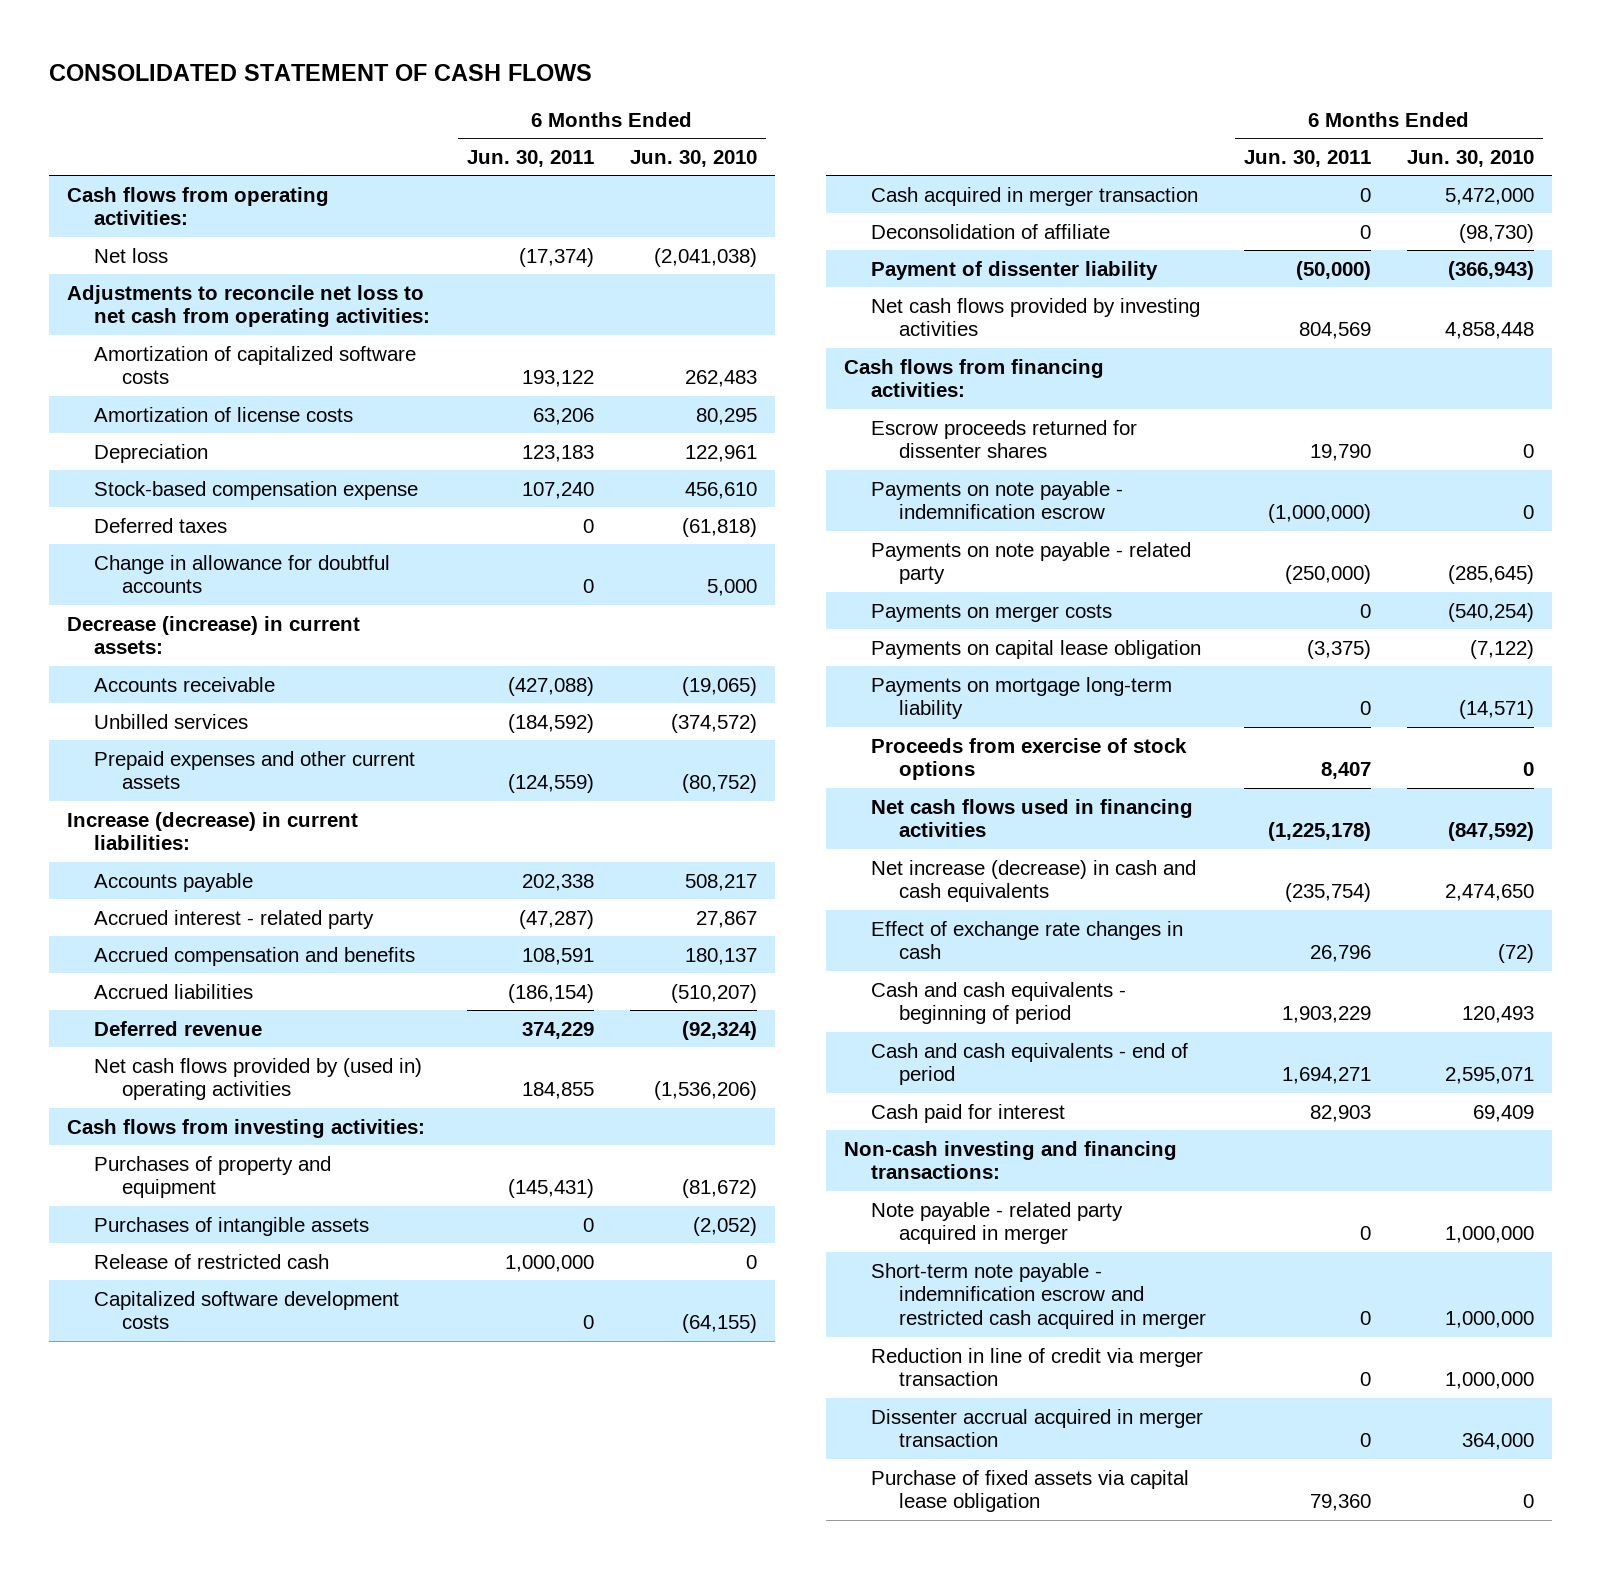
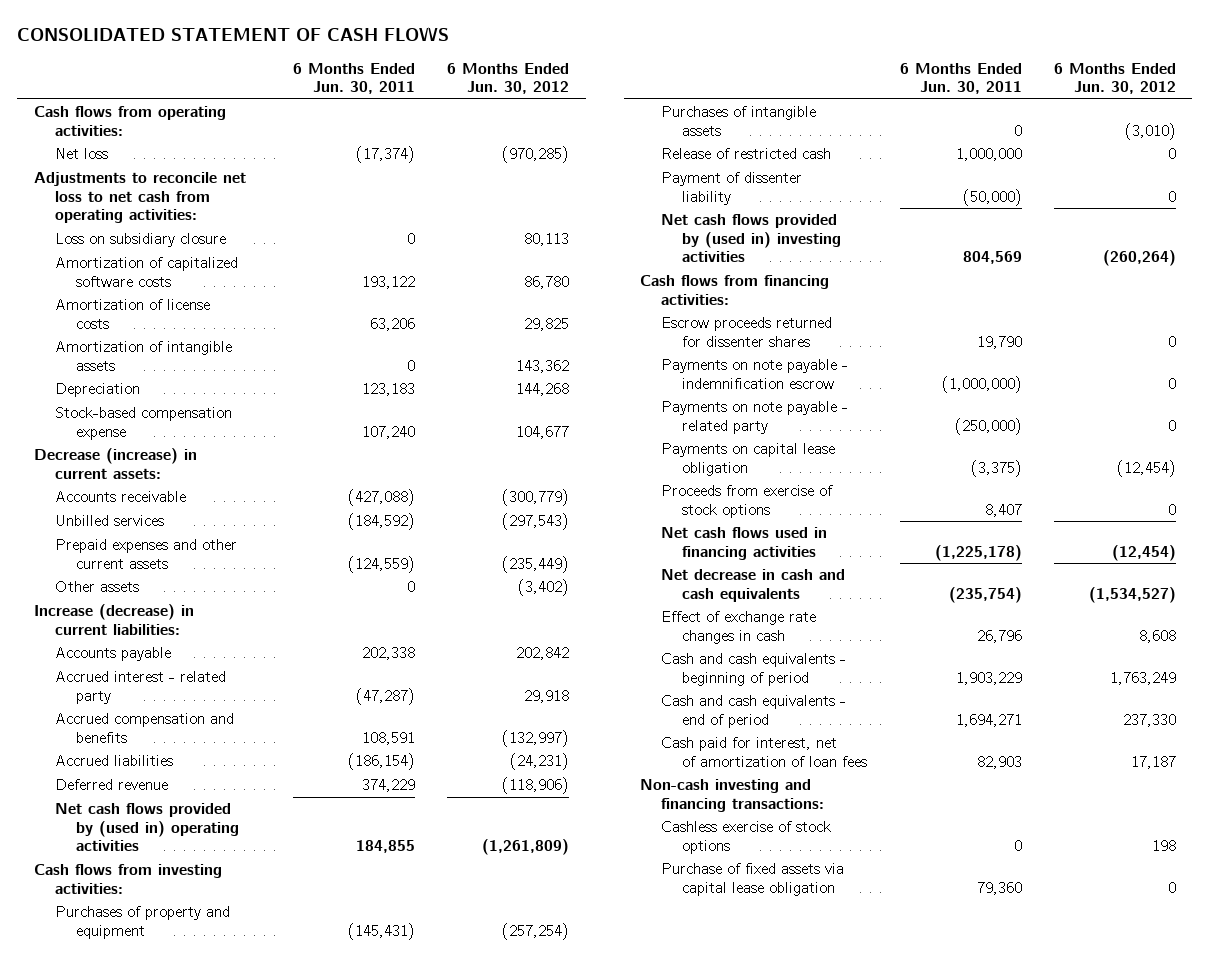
- | 6 Months Ended Jun. 30, 2011 | 6 Months Ended Jun. 30, 2010
+ | 6 Months Ended Jun. 30, 2011 | 6 Months Ended Jun. 30, 2012
+ Loss on subsidiary closure | 0 | 80,113
+ Amortization of intangible assets | 0 | 143,362
- Deferred taxes | 0 | (61,818)
- Change in allowance for doubtful accounts | 0 | 5,000
+ Other assets | 0 | (3,402)
- Capitalized software development costs | 0 | (64,155)
- Cash acquired in merger transaction | 0 | 5,472,000
- Deconsolidation of affiliate | 0 | (98,730)
- Net cash flows provided by investing activities | 804,569 | 4,858,448
+ Net cash flows provided by (used in) investing activities | 804,569 | (260,264)
- Payments on merger costs | 0 | (540,254)
- Payments on mortgage long-term liability | 0 | (14,571)
- Net increase (decrease) in cash and cash equivalents | (235,754) | 2,474,650
+ Net decrease in cash and cash equivalents | (235,754) | (1,534,527)
- Cash paid for interest | 82,903 | 69,409
+ Cash paid for interest, net of amortization of loan fees | 82,903 | 17,187
- Note payable - related party acquired in merger | 0 | 1,000,000
- Short-term note payable - indemnification escrow and restricted cash acquired in merger | 0 | 1,000,000
- Reduction in line of credit via merger transaction | 0 | 1,000,000
- Dissenter accrual acquired in merger transaction | 0 | 364,000
+ Cashless exercise of stock options | 0 | 198

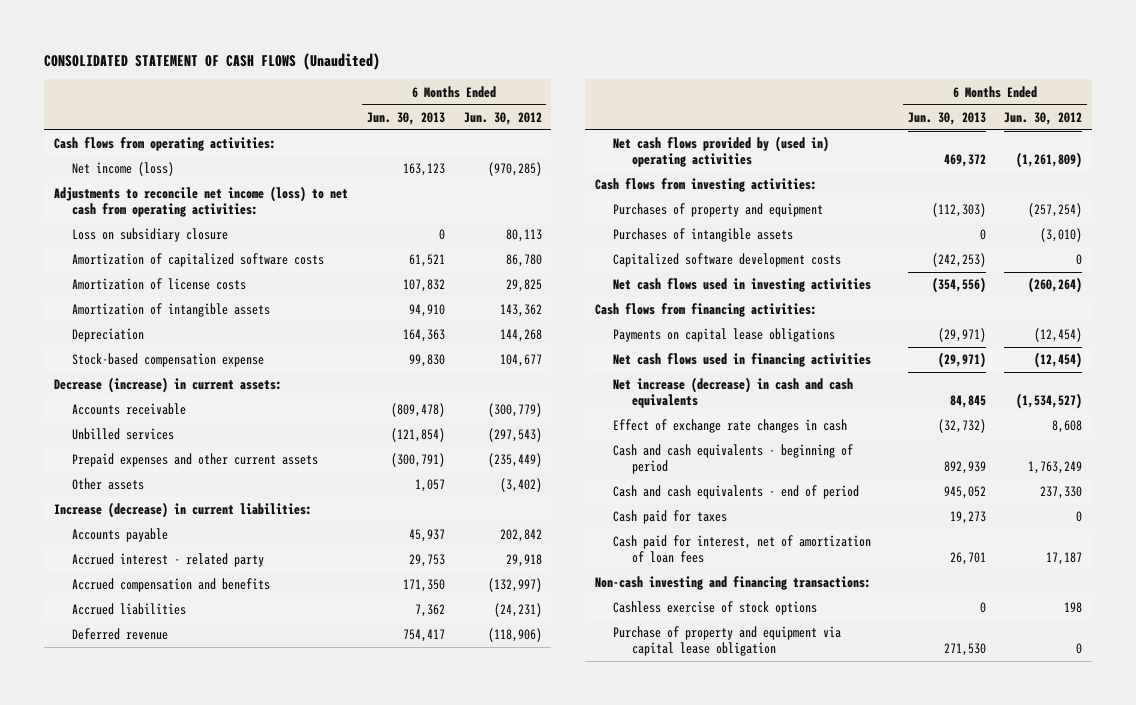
- CONSOLIDATED STATEMENT OF CASH FLOWS
+ CONSOLIDATED STATEMENT OF CASH FLOWS (Unaudited)
- | 6 Months Ended Jun. 30, 2011 | 6 Months Ended Jun. 30, 2012
+ | 6 Months Ended Jun. 30, 2013 | 6 Months Ended Jun. 30, 2012
- Net loss | (17,374) | (970,285)
- Adjustments to reconcile net loss to net cash from operating activities:
+ Net income (loss) | 163,123 | (970,285)
+ Adjustments to reconcile net income (loss) to net cash from operating activities:
- Release of restricted cash | 1,000,000 | 0
- Payment of dissenter liability | (50,000) | 0
- Net cash flows provided by (used in) investing activities | 804,569 | (260,264)
+ Capitalized software development costs | (242,253) | 0
+ Net cash flows used in investing activities | (354,556) | (260,264)
- Escrow proceeds returned for dissenter shares | 19,790 | 0
- Payments on note payable - indemnification escrow | (1,000,000) | 0
- Payments on note payable - related party | (250,000) | 0
- Payments on capital lease obligation | (3,375) | (12,454)
- Proceeds from exercise of stock options | 8,407 | 0
+ Payments on capital lease obligations | (29,971) | (12,454)
- Net decrease in cash and cash equivalents | (235,754) | (1,534,527)
+ Net increase (decrease) in cash and cash equivalents | 84,845 | (1,534,527)
+ Cash paid for taxes | 19,273 | 0
- Purchase of fixed assets via capital lease obligation | 79,360 | 0
+ Purchase of property and equipment via capital lease obligation | 271,530 | 0

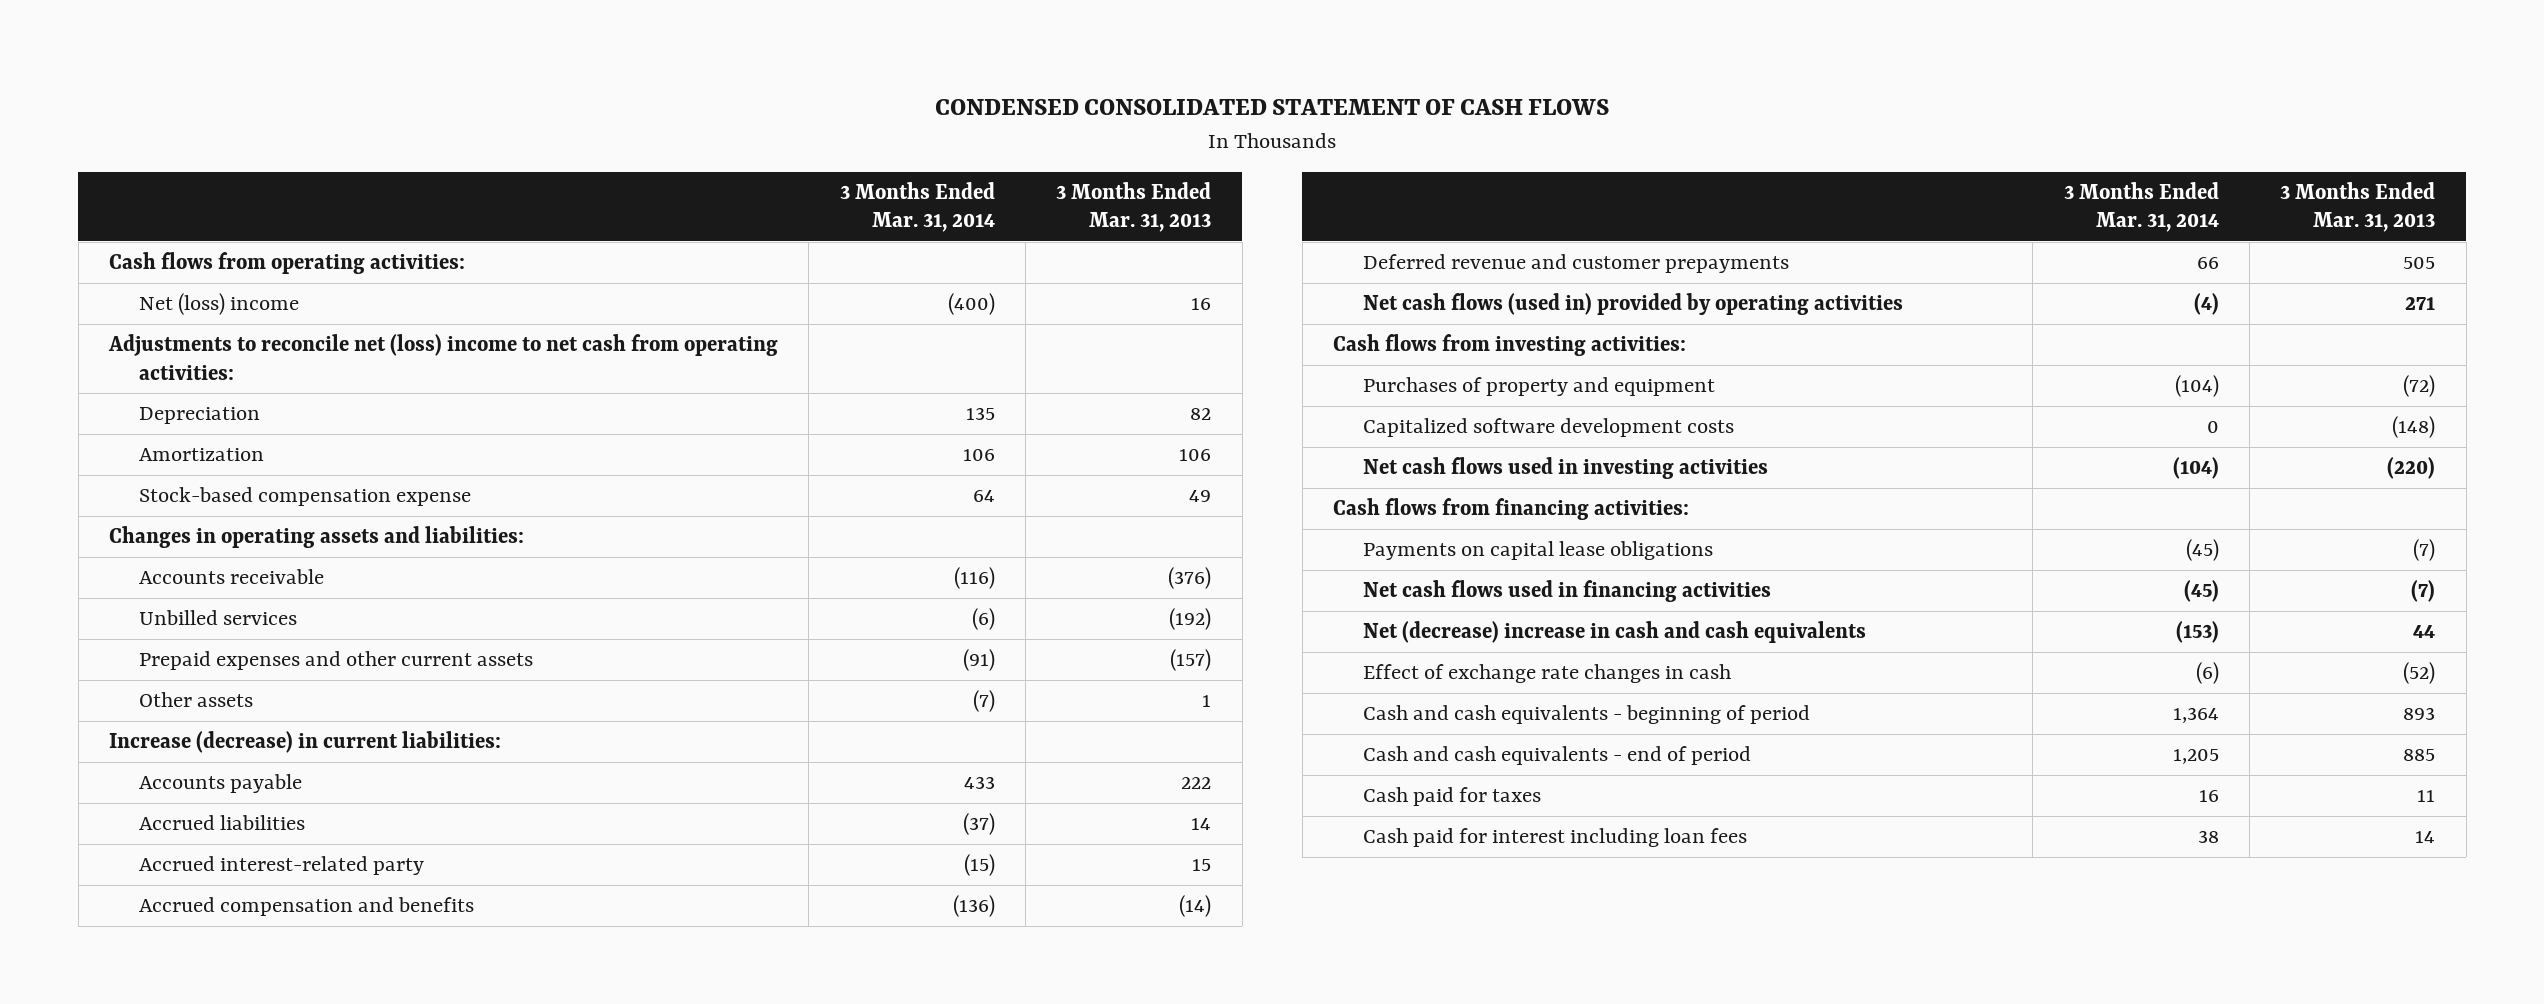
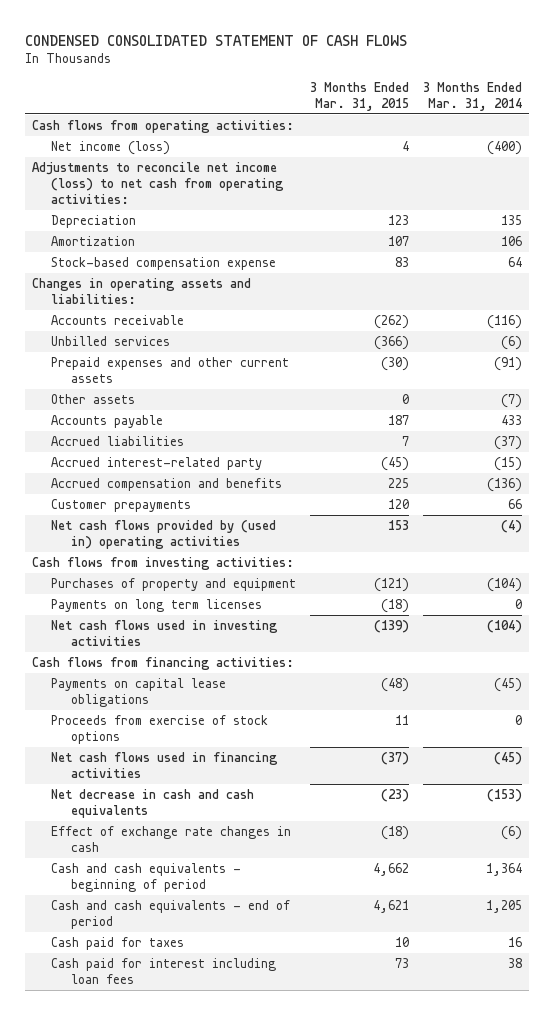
- | 3 Months Ended Mar. 31, 2014 | 3 Months Ended Mar. 31, 2013
+ | 3 Months Ended Mar. 31, 2015 | 3 Months Ended Mar. 31, 2014
- Net (loss) income | (400) | 16
- Adjustments to reconcile net (loss) income to net cash from operating activities:
+ Net income (loss) | 4 | (400)
+ Adjustments to reconcile net income (loss) to net cash from operating activities:
- Increase (decrease) in current liabilities:
- Deferred revenue and customer prepayments | 66 | 505
- Net cash flows (used in) provided by operating activities | (4) | 271
+ Customer prepayments | 120 | 66
+ Net cash flows provided by (used in) operating activities | 153 | (4)
- Capitalized software development costs | 0 | (148)
+ Payments on long term licenses | (18) | 0
+ Proceeds from exercise of stock options | 11 | 0
- Net (decrease) increase in cash and cash equivalents | (153) | 44
+ Net decrease in cash and cash equivalents | (23) | (153)

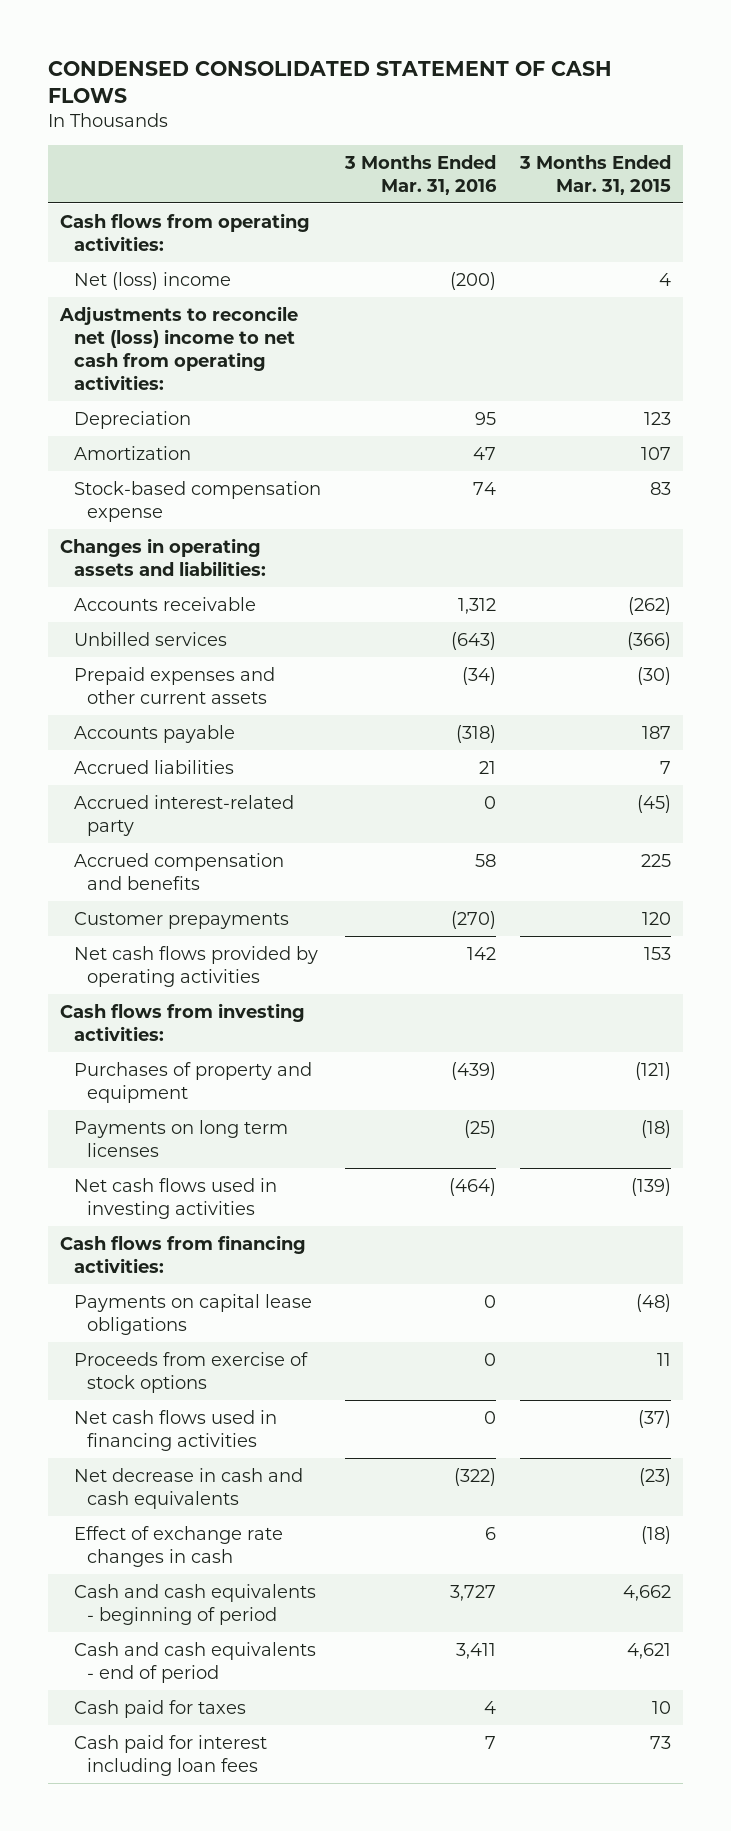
- | 3 Months Ended Mar. 31, 2015 | 3 Months Ended Mar. 31, 2014
+ | 3 Months Ended Mar. 31, 2016 | 3 Months Ended Mar. 31, 2015
- Net income (loss) | 4 | (400)
- Adjustments to reconcile net income (loss) to net cash from operating activities:
+ Net (loss) income | (200) | 4
+ Adjustments to reconcile net (loss) income to net cash from operating activities:
- Other assets | 0 | (7)
- Net cash flows provided by (used in) operating activities | 153 | (4)
+ Net cash flows provided by operating activities | 142 | 153

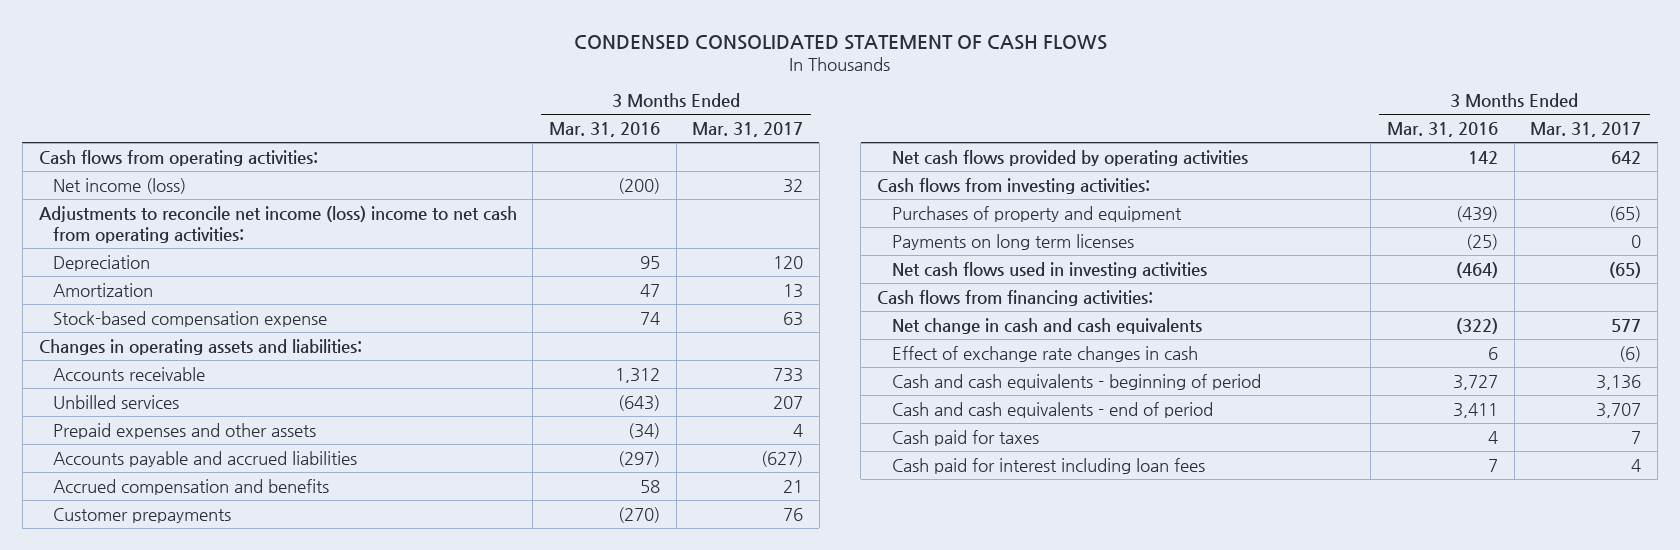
- | 3 Months Ended Mar. 31, 2016 | 3 Months Ended Mar. 31, 2015
+ | 3 Months Ended Mar. 31, 2016 | 3 Months Ended Mar. 31, 2017
- Net (loss) income | (200) | 4
- Adjustments to reconcile net (loss) income to net cash from operating activities:
+ Net income (loss) | (200) | 32
+ Adjustments to reconcile net income (loss) income to net cash from operating activities:
- Prepaid expenses and other current assets | (34) | (30)
- Accounts payable | (318) | 187
- Accrued liabilities | 21 | 7
- Accrued interest-related party | 0 | (45)
+ Prepaid expenses and other assets | (34) | 4
+ Accounts payable and accrued liabilities | (297) | (627)
- Payments on capital lease obligations | 0 | (48)
- Proceeds from exercise of stock options | 0 | 11
- Net cash flows used in financing activities | 0 | (37)
- Net decrease in cash and cash equivalents | (322) | (23)
+ Net change in cash and cash equivalents | (322) | 577

